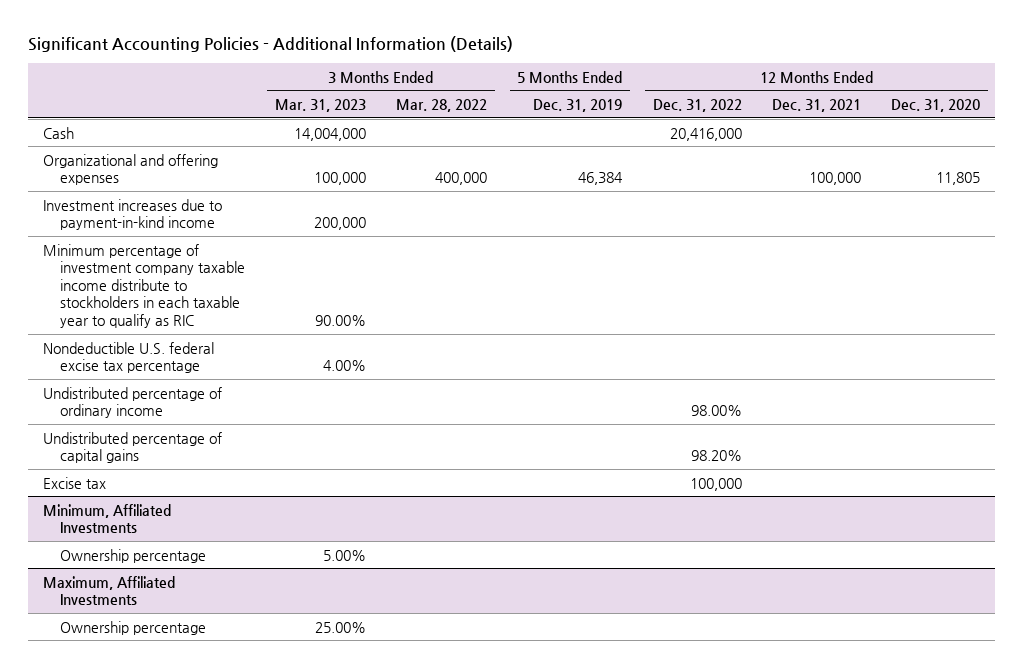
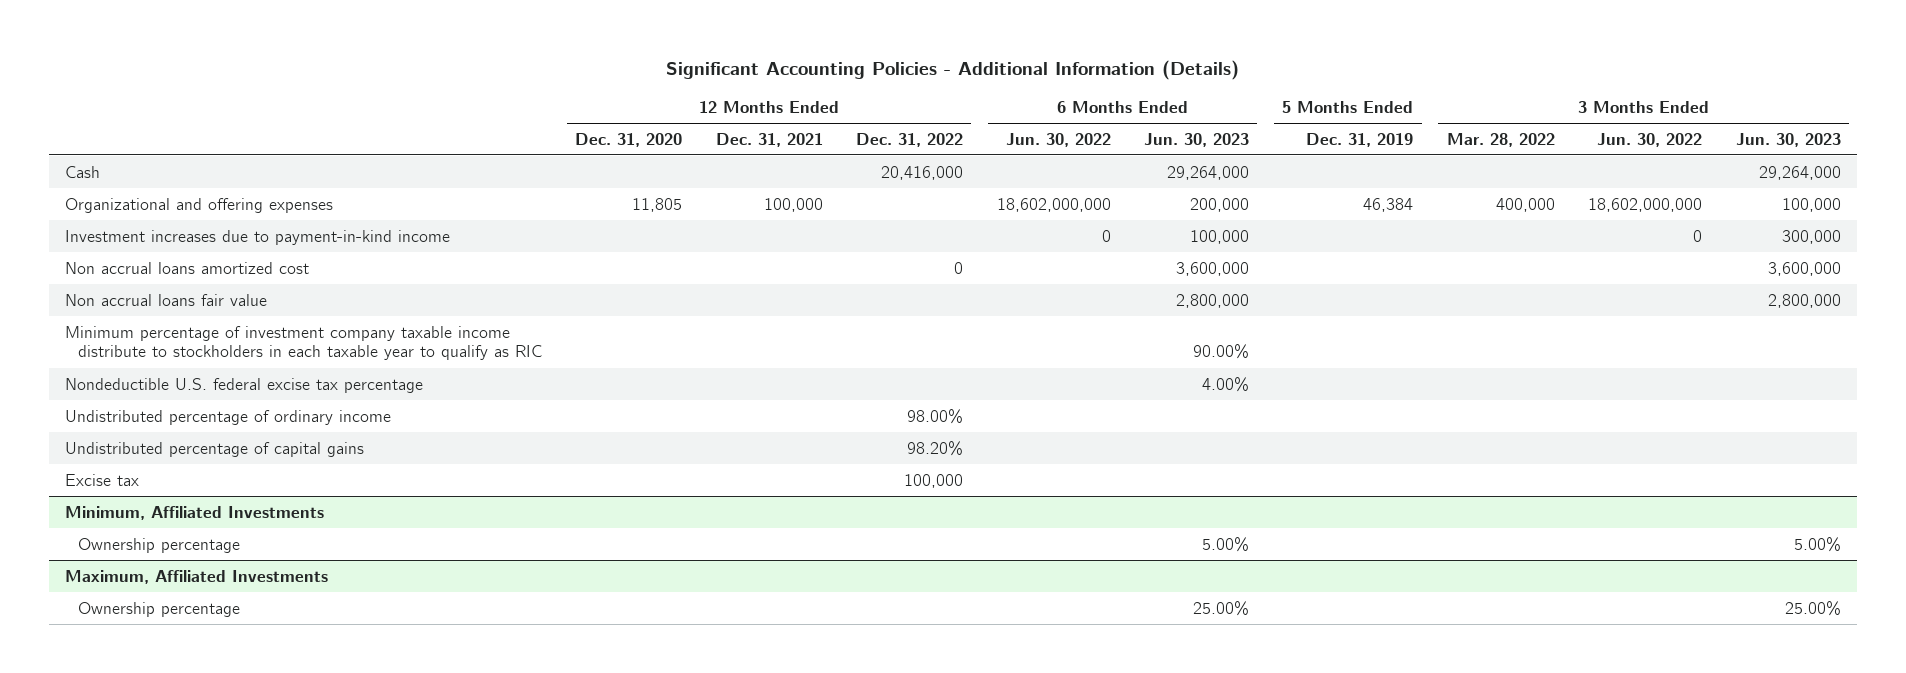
- | 3 Months Ended Mar. 31, 2023 | 3 Months Ended Mar. 28, 2022 | 5 Months Ended Dec. 31, 2019 | 12 Months Ended Dec. 31, 2022 | 12 Months Ended Dec. 31, 2021 | 12 Months Ended Dec. 31, 2020
+ | 12 Months Ended Dec. 31, 2020 | 12 Months Ended Dec. 31, 2021 | 12 Months Ended Dec. 31, 2022 | 6 Months Ended Jun. 30, 2022 | 6 Months Ended Jun. 30, 2023 | 5 Months Ended Dec. 31, 2019 | 3 Months Ended Mar. 28, 2022 | 3 Months Ended Jun. 30, 2022 | 3 Months Ended Jun. 30, 2023
+ Non accrual loans amortized cost | | | 0 | | 3,600,000 | | | | 3,600,000
+ Non accrual loans fair value | | | | | 2,800,000 | | | | 2,800,000

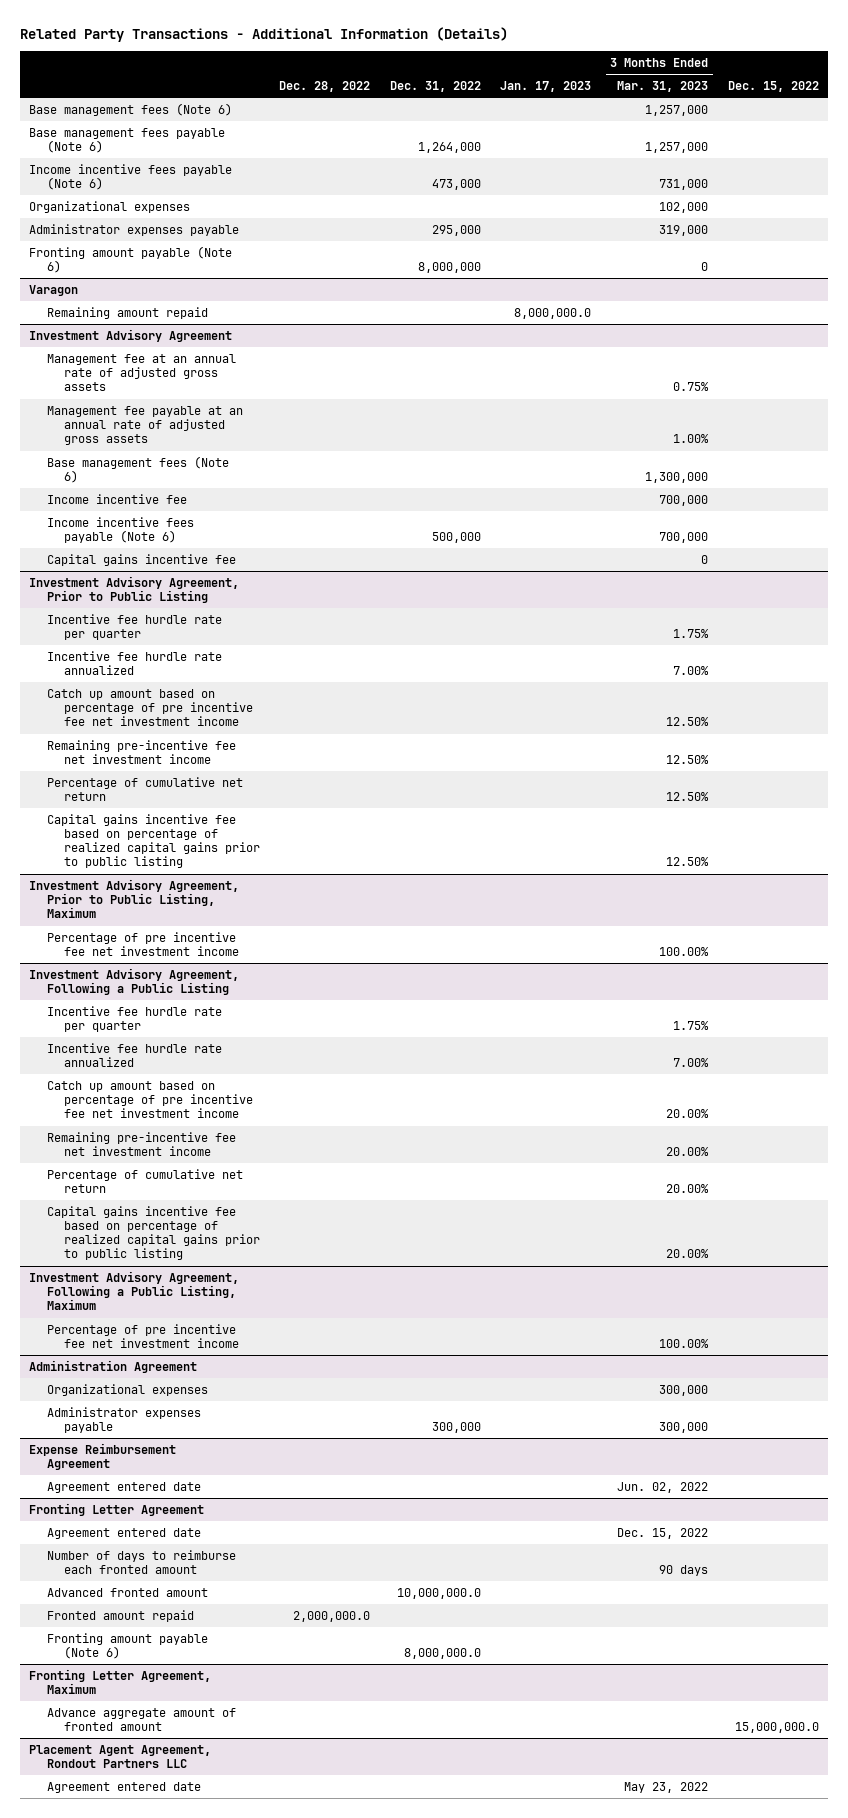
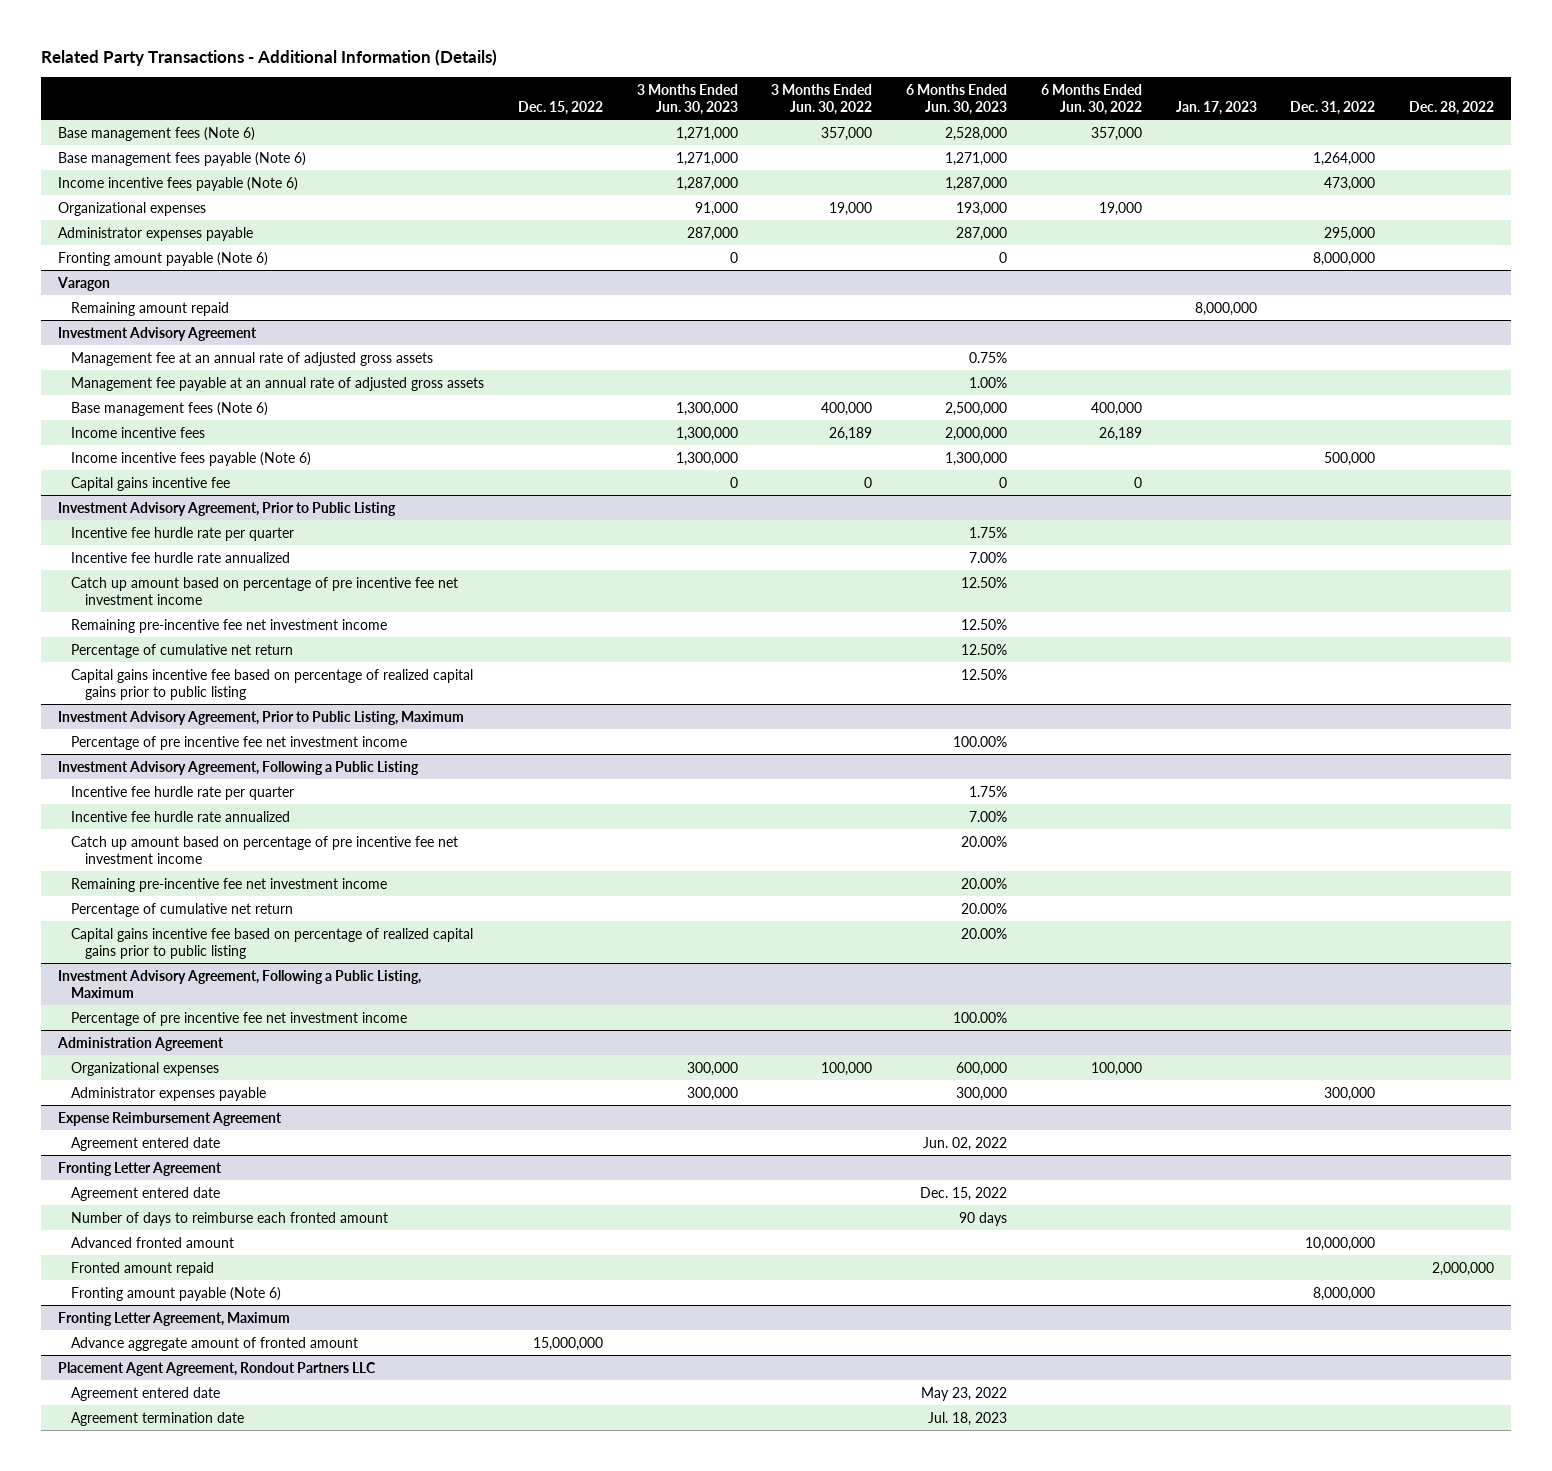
- | Dec. 28, 2022 | Dec. 31, 2022 | Jan. 17, 2023 | 3 Months Ended Mar. 31, 2023 | Dec. 15, 2022
+ | Dec. 15, 2022 | 3 Months Ended Jun. 30, 2023 | 3 Months Ended Jun. 30, 2022 | 6 Months Ended Jun. 30, 2023 | 6 Months Ended Jun. 30, 2022 | Jan. 17, 2023 | Dec. 31, 2022 | Dec. 28, 2022
@ Varagon
- Remaining amount repaid | | | 8,000,000.0 | |
+ Remaining amount repaid | | | | | | 8,000,000 | |
@ Investment Advisory Agreement
- Income incentive fee | | | | 700,000 |
+ Income incentive fees | | 1,300,000 | 26,189 | 2,000,000 | 26,189 | | |
@ Fronting Letter Agreement
- Advanced fronted amount | | 10,000,000.0 | | |
- Fronted amount repaid | 2,000,000.0 | | | |
- Fronting amount payable (Note 6) | | 8,000,000.0 | | |
+ Advanced fronted amount | | | | | | | 10,000,000 |
+ Fronted amount repaid | | | | | | | | 2,000,000
+ Fronting amount payable (Note 6) | | | | | | | 8,000,000 |
@ Fronting Letter Agreement, Maximum
- Advance aggregate amount of fronted amount | | | | | 15,000,000.0
+ Advance aggregate amount of fronted amount | 15,000,000 | | | | | | |
@ Placement Agent Agreement, Rondout Partners LLC
+ Agreement termination date | | | | Jul. 18, 2023 | | | |

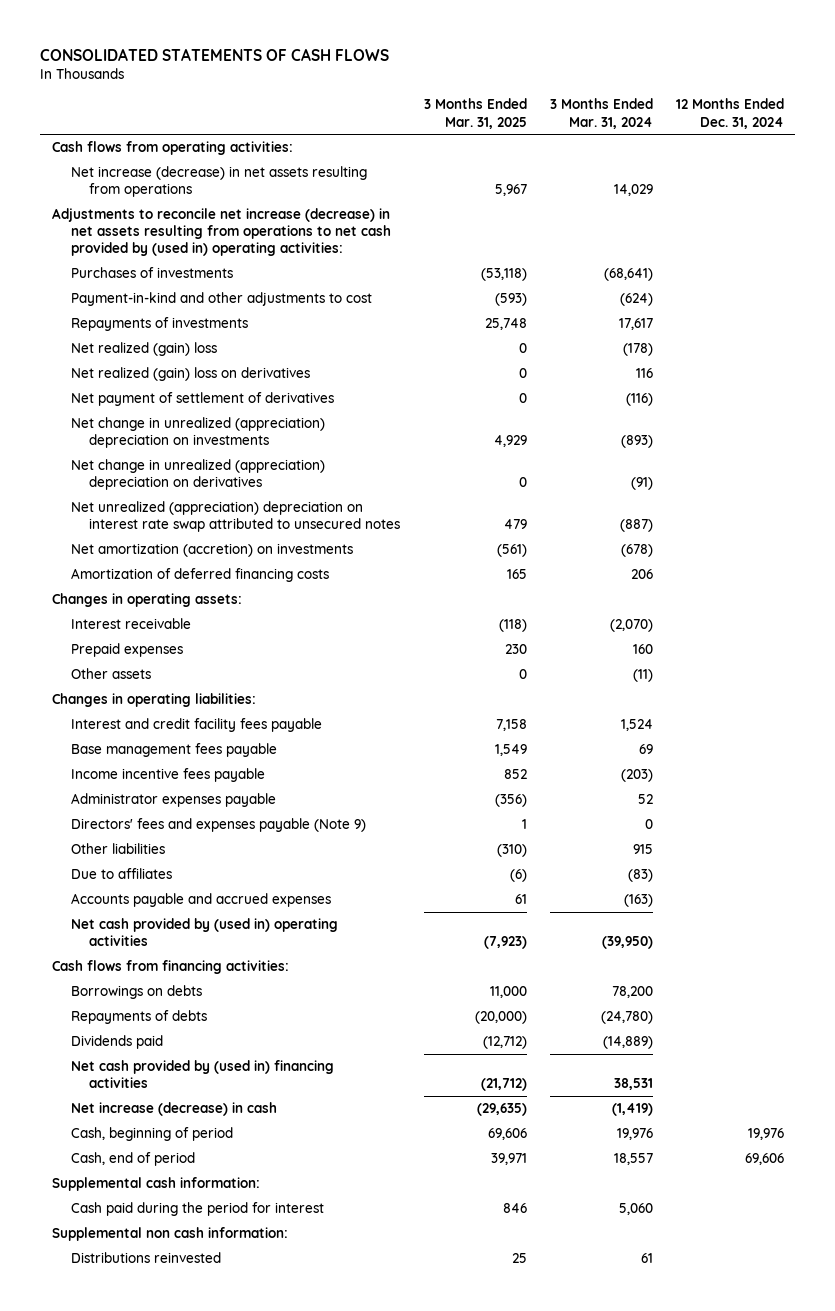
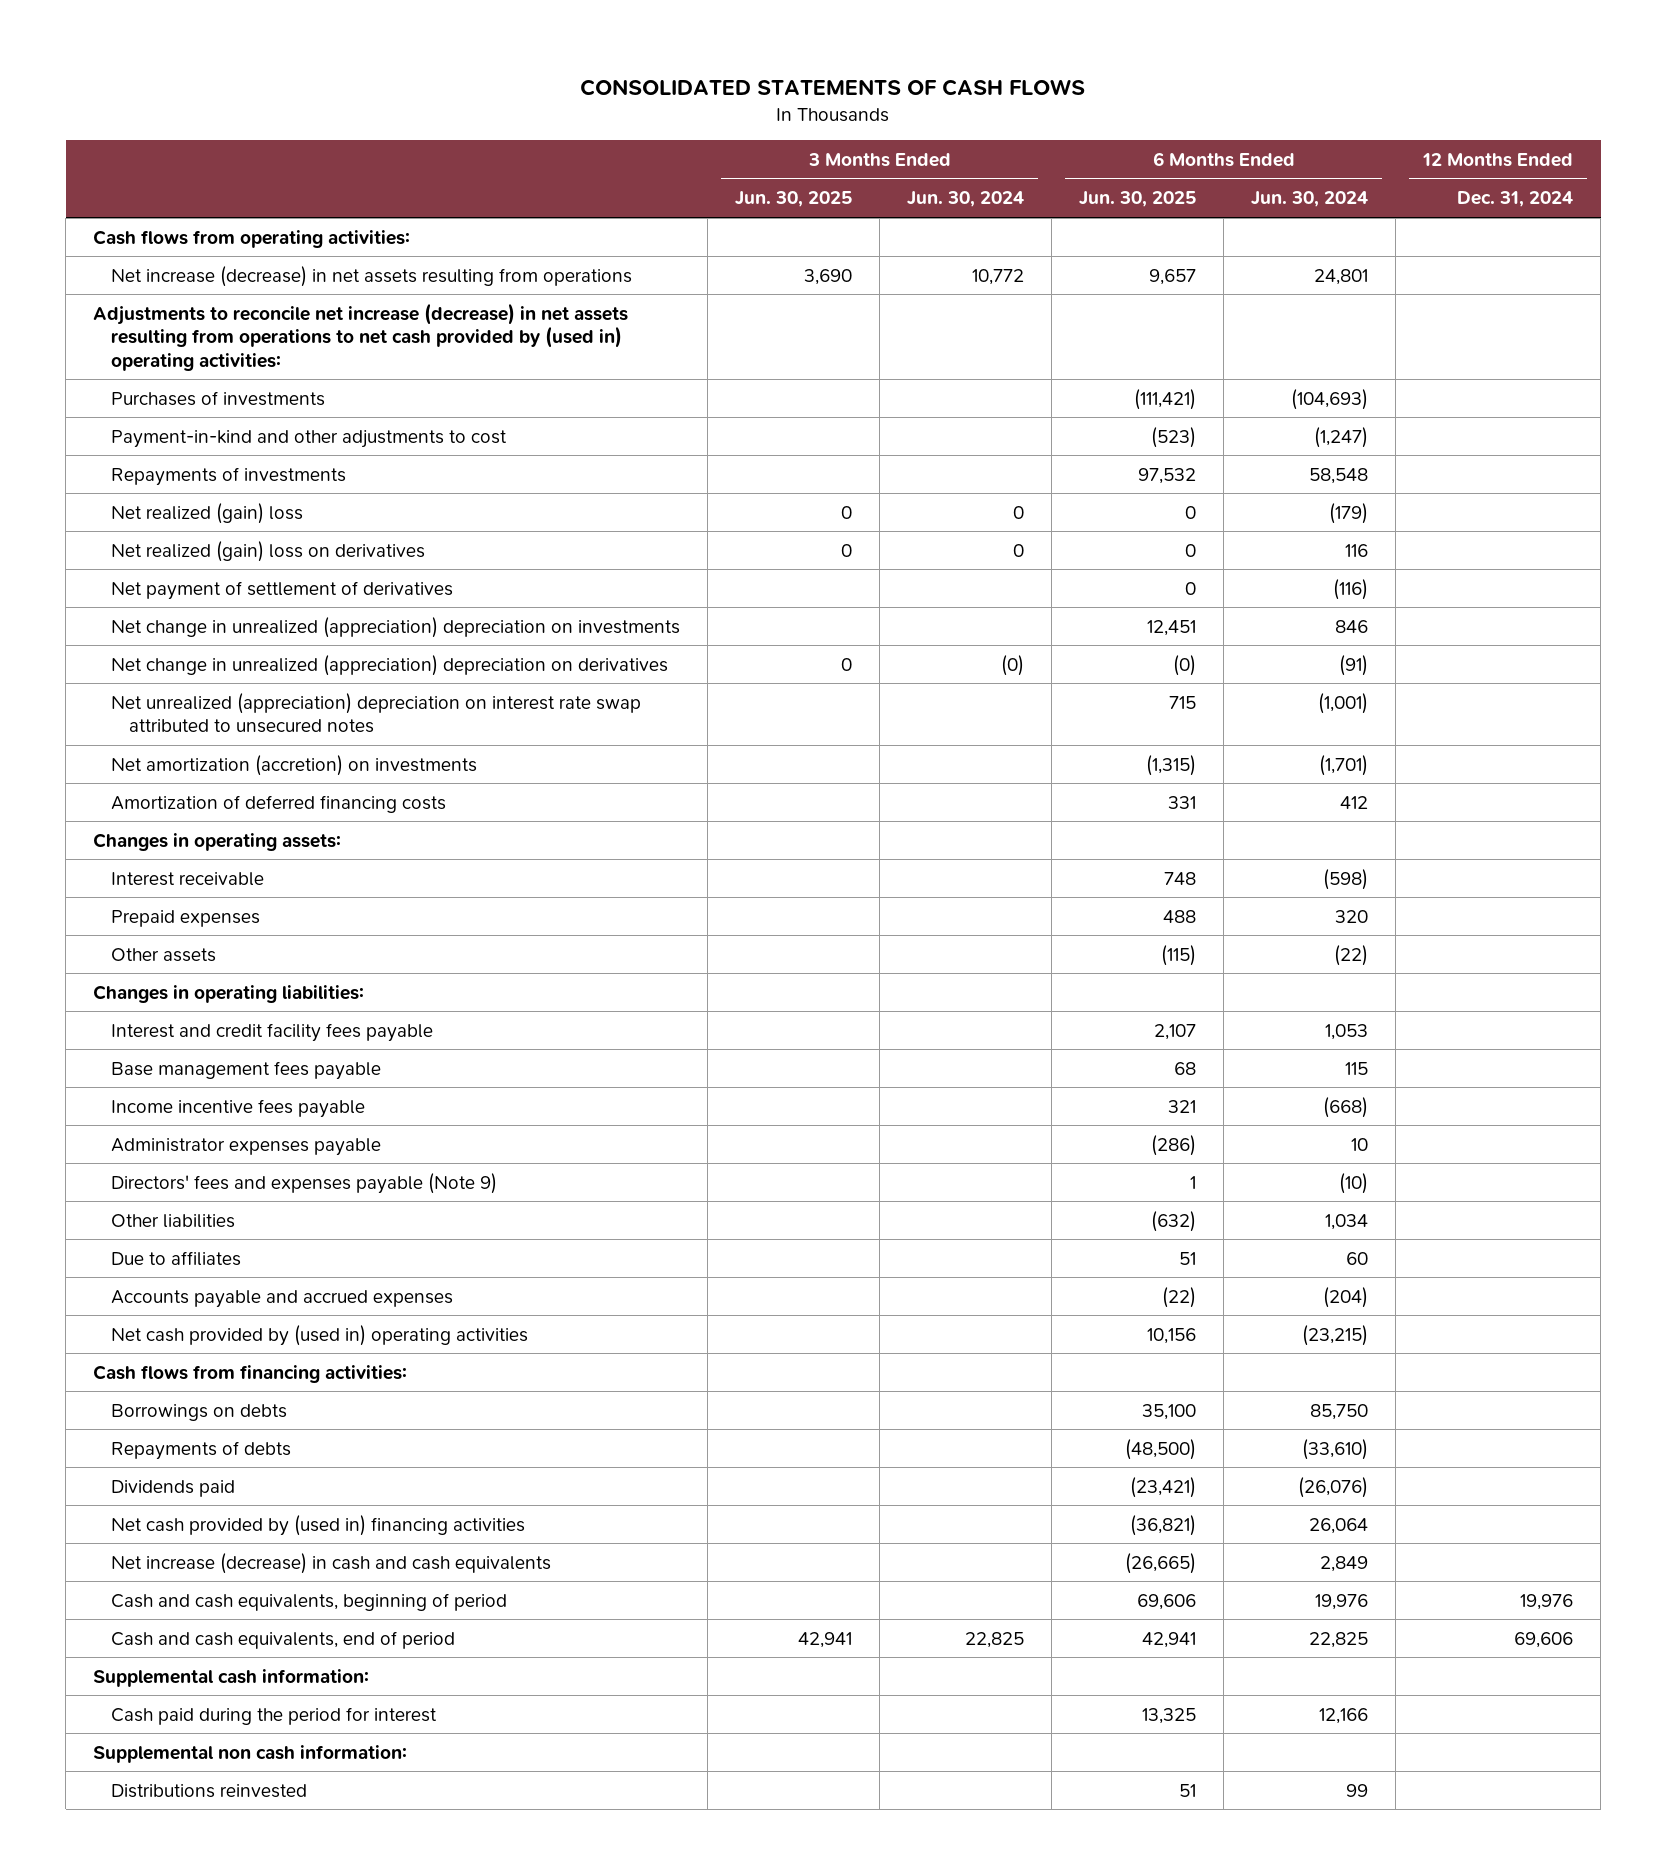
- | 3 Months Ended Mar. 31, 2025 | 3 Months Ended Mar. 31, 2024 | 12 Months Ended Dec. 31, 2024
+ | 3 Months Ended Jun. 30, 2025 | 3 Months Ended Jun. 30, 2024 | 6 Months Ended Jun. 30, 2025 | 6 Months Ended Jun. 30, 2024 | 12 Months Ended Dec. 31, 2024
- Net increase (decrease) in cash | (29,635) | (1,419) |
- Cash, beginning of period | 69,606 | 19,976 | 19,976
- Cash, end of period | 39,971 | 18,557 | 69,606
+ Net increase (decrease) in cash and cash equivalents | | | (26,665) | 2,849 |
+ Cash and cash equivalents, beginning of period | | | 69,606 | 19,976 | 19,976
+ Cash and cash equivalents, end of period | 42,941 | 22,825 | 42,941 | 22,825 | 69,606

